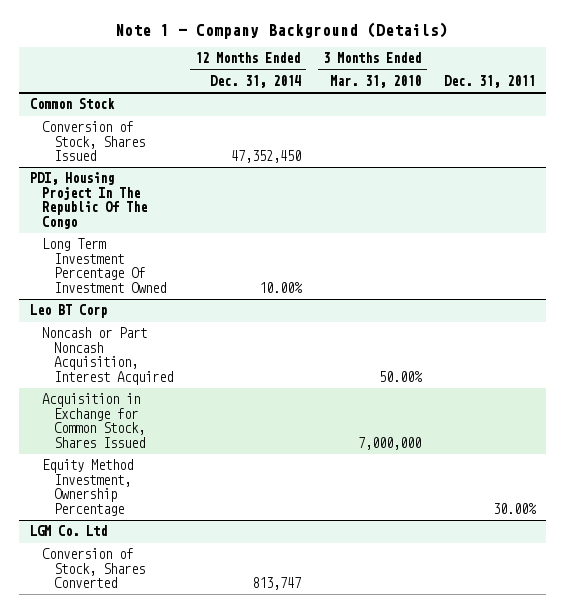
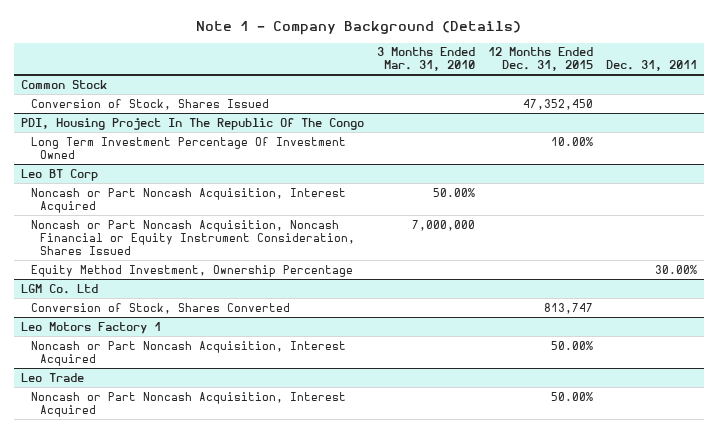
- | 12 Months Ended Dec. 31, 2014 | 3 Months Ended Mar. 31, 2010 | Dec. 31, 2011
+ | 3 Months Ended Mar. 31, 2010 | 12 Months Ended Dec. 31, 2015 | Dec. 31, 2011
@ Leo BT Corp
- Acquisition in Exchange for Common Stock, Shares Issued | | 7,000,000 |
+ Noncash or Part Noncash Acquisition, Noncash Financial or Equity Instrument Consideration, Shares Issued | 7,000,000 | |
+ Leo Motors Factory 1
+ Noncash or Part Noncash Acquisition, Interest Acquired | | 50.00% |
+ Leo Trade
+ Noncash or Part Noncash Acquisition, Interest Acquired | | 50.00% |

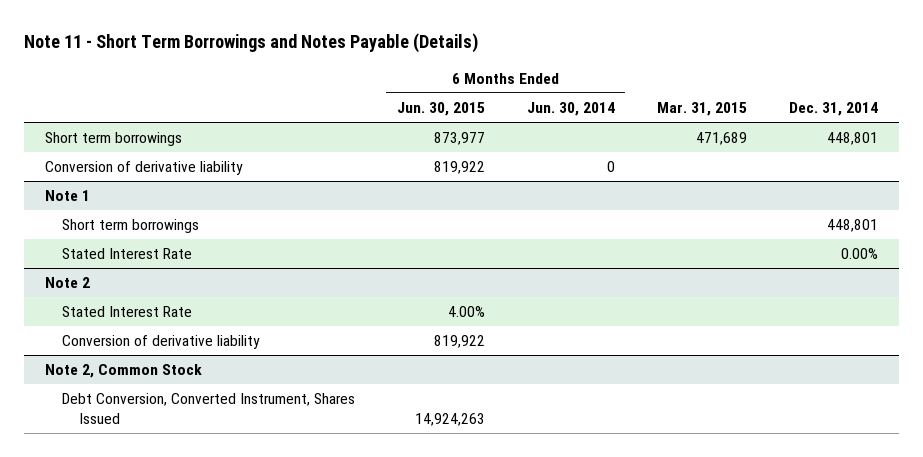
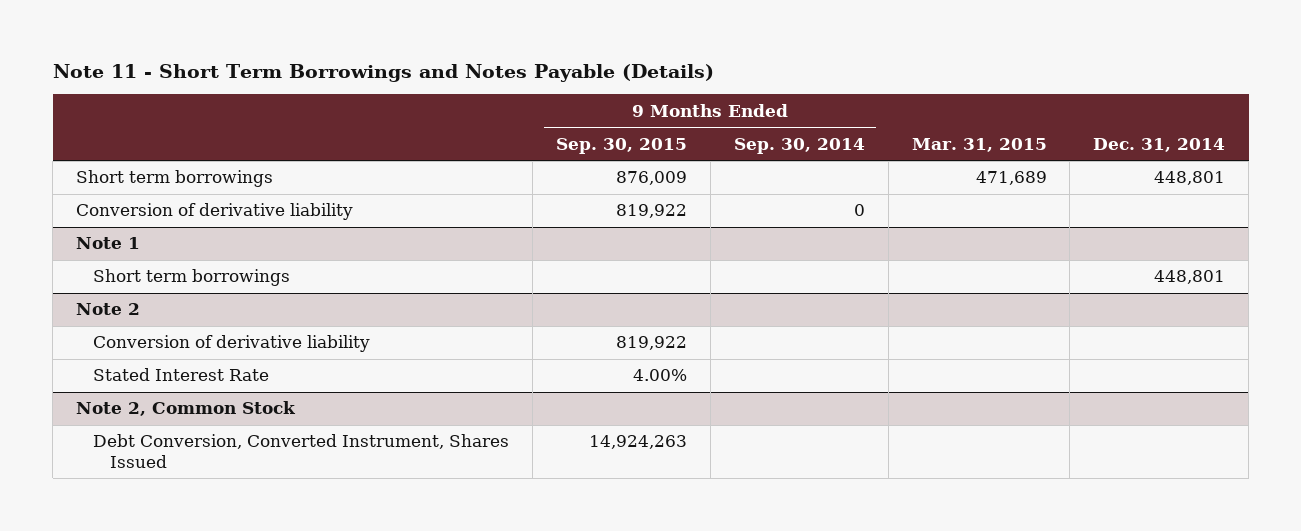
- | 6 Months Ended Jun. 30, 2015 | 6 Months Ended Jun. 30, 2014 | Mar. 31, 2015 | Dec. 31, 2014
+ | 9 Months Ended Sep. 30, 2015 | 9 Months Ended Sep. 30, 2014 | Mar. 31, 2015 | Dec. 31, 2014
@ Note 1
- Stated Interest Rate | | | | 0.00%
@ Note 2
moved down: Stated Interest Rate | 4.00% | | |

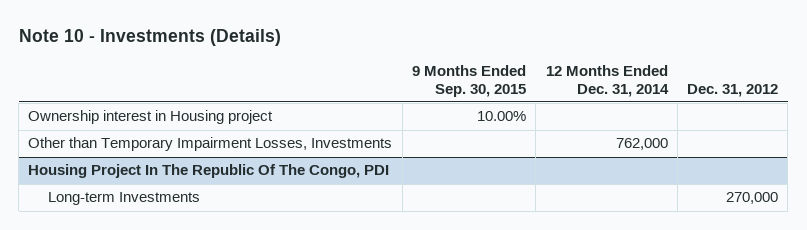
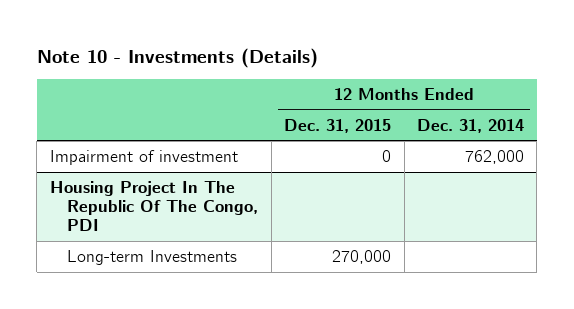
- | 9 Months Ended Sep. 30, 2015 | 12 Months Ended Dec. 31, 2014 | Dec. 31, 2012
+ | 12 Months Ended Dec. 31, 2015 | 12 Months Ended Dec. 31, 2014
- Ownership interest in Housing project | 10.00% | |
- Other than Temporary Impairment Losses, Investments | | 762,000 |
+ Impairment of investment | 0 | 762,000

